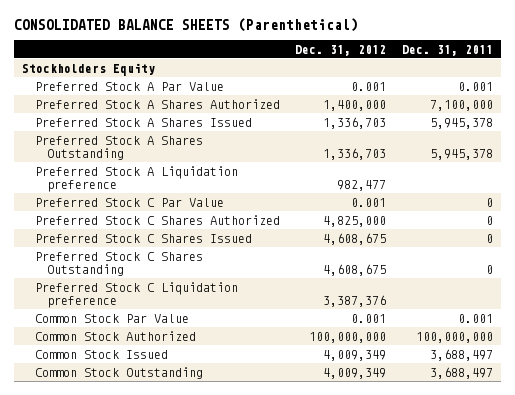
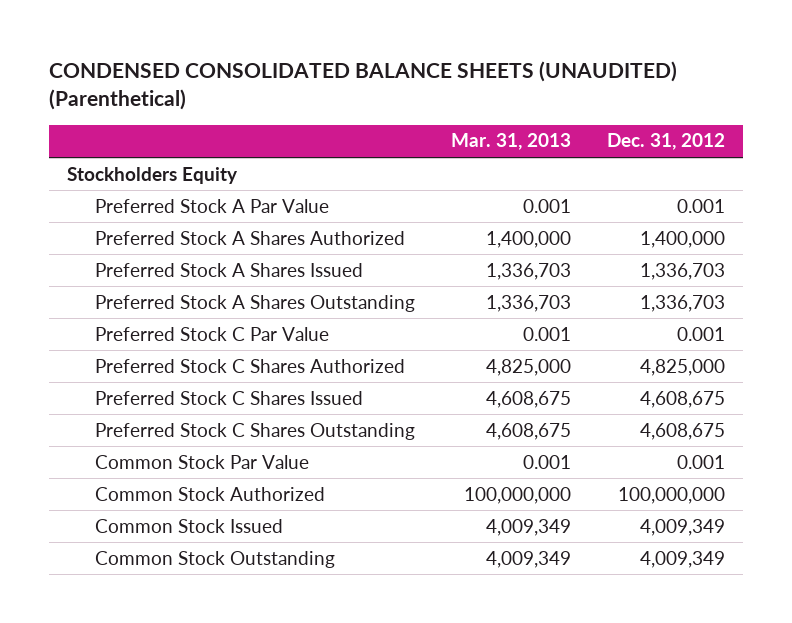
- CONSOLIDATED BALANCE SHEETS (Parenthetical)
+ CONDENSED CONSOLIDATED BALANCE SHEETS (UNAUDITED) (Parenthetical)
- | Dec. 31, 2012 | Dec. 31, 2011
+ | Mar. 31, 2013 | Dec. 31, 2012
- Preferred Stock A Liquidation preference | 982,477 |
- Preferred Stock C Liquidation preference | 3,387,376 |

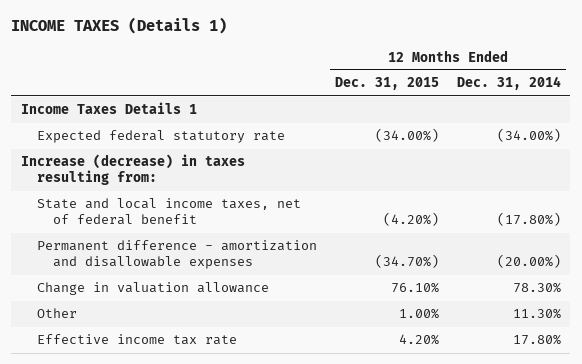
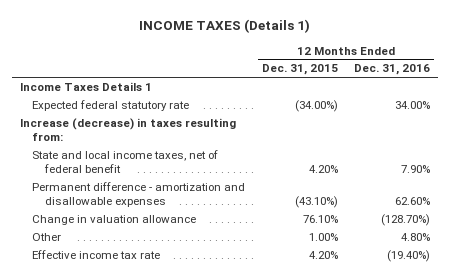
- | 12 Months Ended Dec. 31, 2015 | 12 Months Ended Dec. 31, 2014
+ | 12 Months Ended Dec. 31, 2015 | 12 Months Ended Dec. 31, 2016
- State and local income taxes, net of federal benefit | (4.20%) | (17.80%)
- Permanent difference - amortization and disallowable expenses | (34.70%) | (20.00%)
+ State and local income taxes, net of federal benefit | 4.20% | 7.90%
+ Permanent difference - amortization and disallowable expenses | (43.10%) | 62.60%

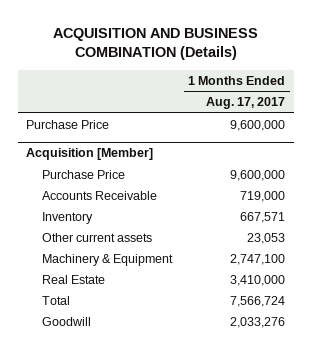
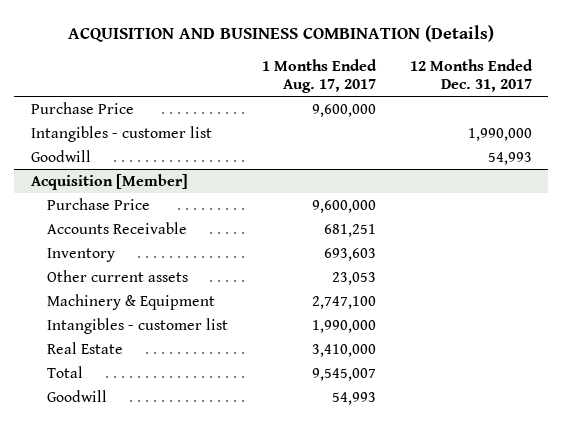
- | 1 Months Ended Aug. 17, 2017
+ | 1 Months Ended Aug. 17, 2017 | 12 Months Ended Dec. 31, 2017
+ Intangibles - customer list | | 1,990,000
+ Goodwill | | 54,993
@ Acquisition [Member]
- Accounts Receivable | 719,000
- Inventory | 667,571
+ Accounts Receivable | 681,251 |
+ Inventory | 693,603 |
+ Intangibles - customer list | 1,990,000 |
- Total | 7,566,724
- Goodwill | 2,033,276
+ Total | 9,545,007 |
+ Goodwill | 54,993 |

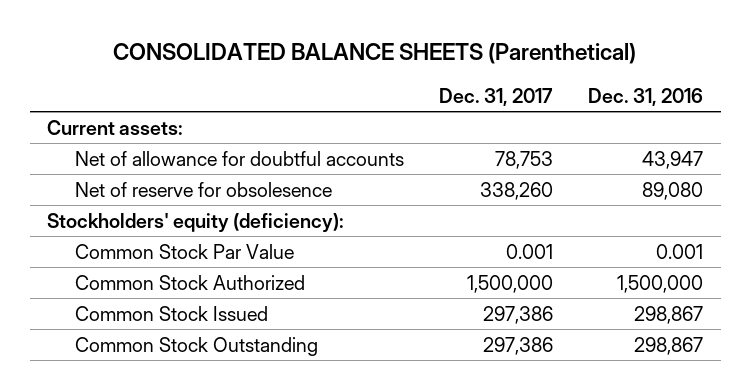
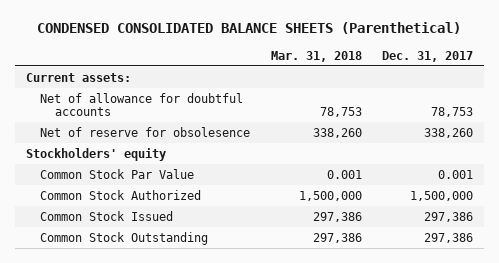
- CONSOLIDATED BALANCE SHEETS (Parenthetical)
+ CONDENSED CONSOLIDATED BALANCE SHEETS (Parenthetical)
- | Dec. 31, 2017 | Dec. 31, 2016
+ | Mar. 31, 2018 | Dec. 31, 2017
- Stockholders' equity (deficiency):
+ Stockholders' equity

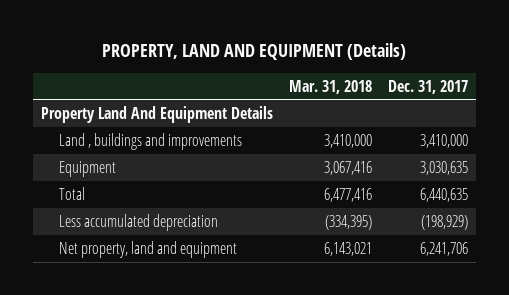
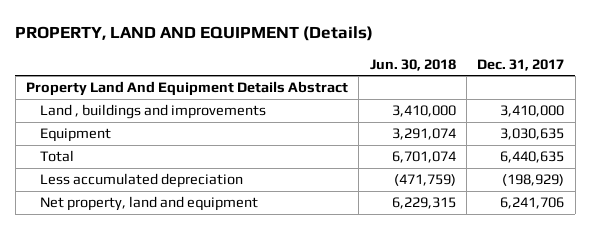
- | Mar. 31, 2018 | Dec. 31, 2017
+ | Jun. 30, 2018 | Dec. 31, 2017
- Property Land And Equipment Details
+ Property Land And Equipment Details Abstract

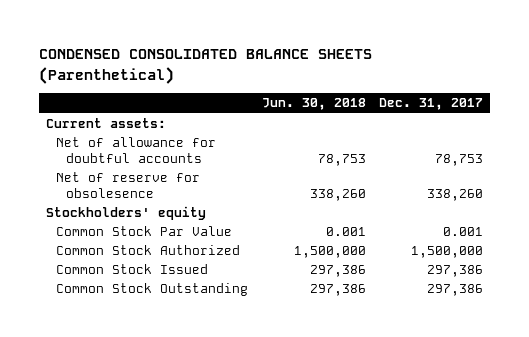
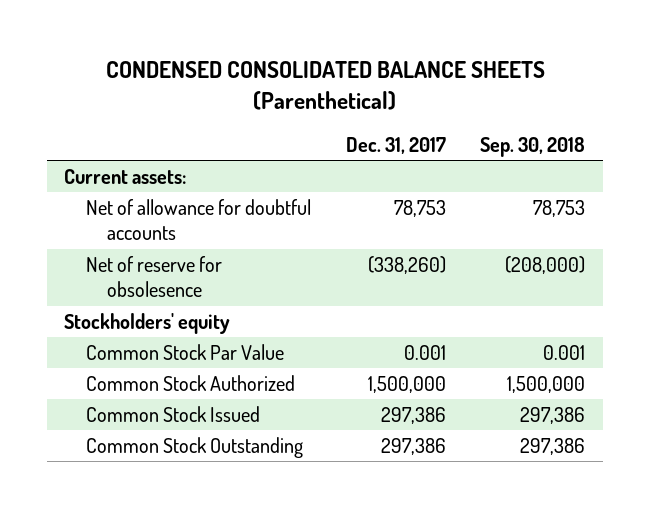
- | Jun. 30, 2018 | Dec. 31, 2017
+ | Dec. 31, 2017 | Sep. 30, 2018
- Net of reserve for obsolesence | 338,260 | 338,260
+ Net of reserve for obsolesence | (338,260) | (208,000)

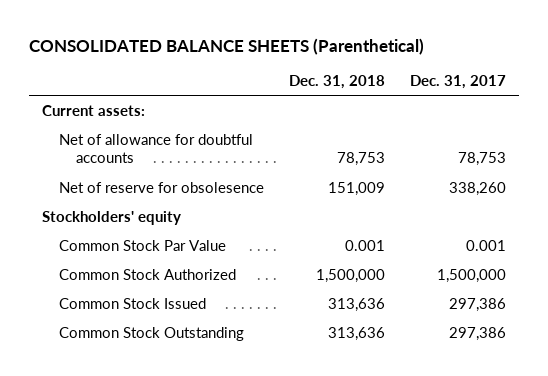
- CONDENSED CONSOLIDATED BALANCE SHEETS (Parenthetical)
+ CONSOLIDATED BALANCE SHEETS (Parenthetical)
- | Dec. 31, 2017 | Sep. 30, 2018
+ | Dec. 31, 2018 | Dec. 31, 2017
- Net of reserve for obsolesence | (338,260) | (208,000)
+ Net of reserve for obsolesence | 151,009 | 338,260

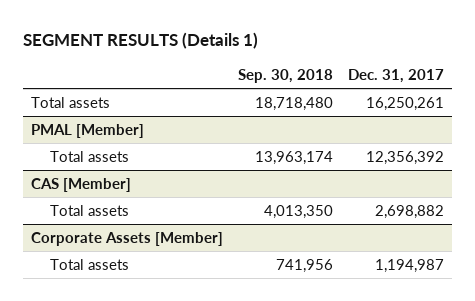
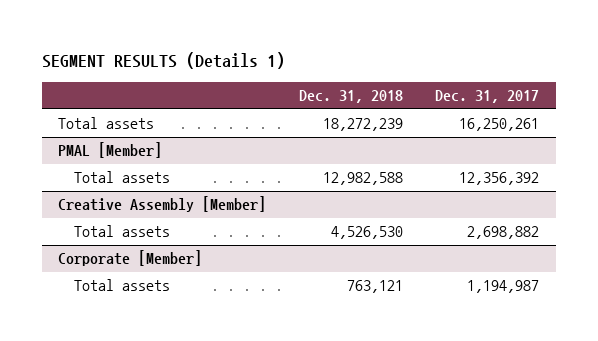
- | Sep. 30, 2018 | Dec. 31, 2017
+ | Dec. 31, 2018 | Dec. 31, 2017
- CAS [Member]
+ Creative Assembly [Member]
- Corporate Assets [Member]
+ Corporate [Member]

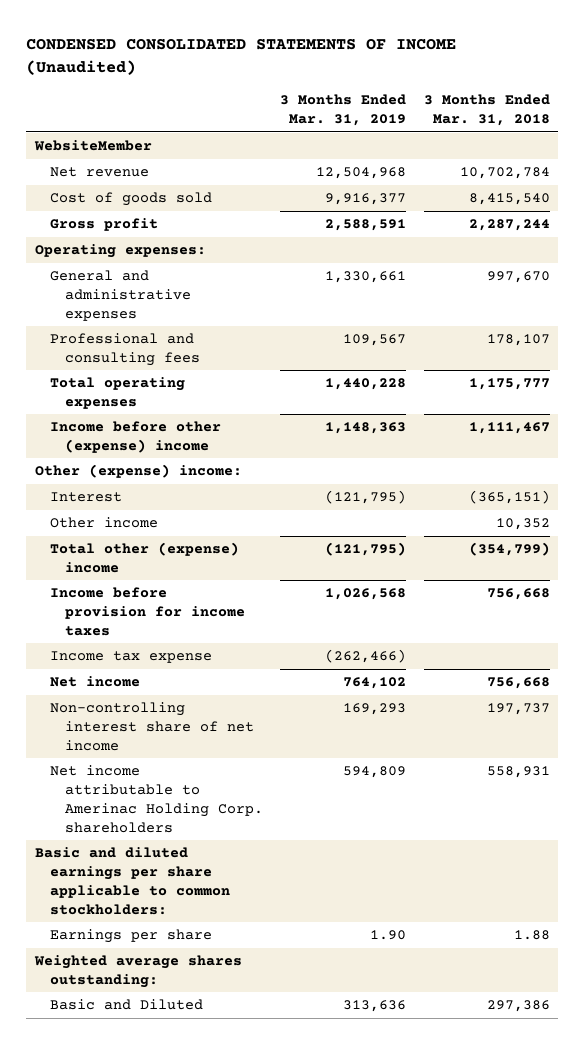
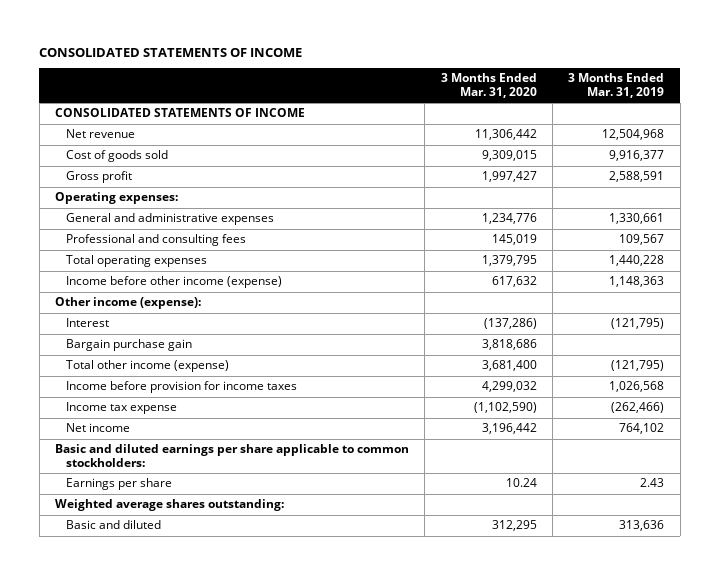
- CONDENSED CONSOLIDATED STATEMENTS OF INCOME (Unaudited)
+ CONSOLIDATED STATEMENTS OF INCOME
- | 3 Months Ended Mar. 31, 2019 | 3 Months Ended Mar. 31, 2018
+ | 3 Months Ended Mar. 31, 2020 | 3 Months Ended Mar. 31, 2019
- WebsiteMember
+ CONSOLIDATED STATEMENTS OF INCOME
- Income before other (expense) income | 1,148,363 | 1,111,467
- Other (expense) income:
+ Income before other income (expense) | 617,632 | 1,148,363
+ Other income (expense):
- Other income | | 10,352
- Total other (expense) income | (121,795) | (354,799)
+ Bargain purchase gain | 3,818,686 |
+ Total other income (expense) | 3,681,400 | (121,795)
- Non-controlling interest share of net income | 169,293 | 197,737
- Net income attributable to Amerinac Holding Corp. shareholders | 594,809 | 558,931
- Earnings per share | 1.90 | 1.88
+ Earnings per share | 10.24 | 2.43
- Basic and Diluted | 313,636 | 297,386
+ Basic and diluted | 312,295 | 313,636

